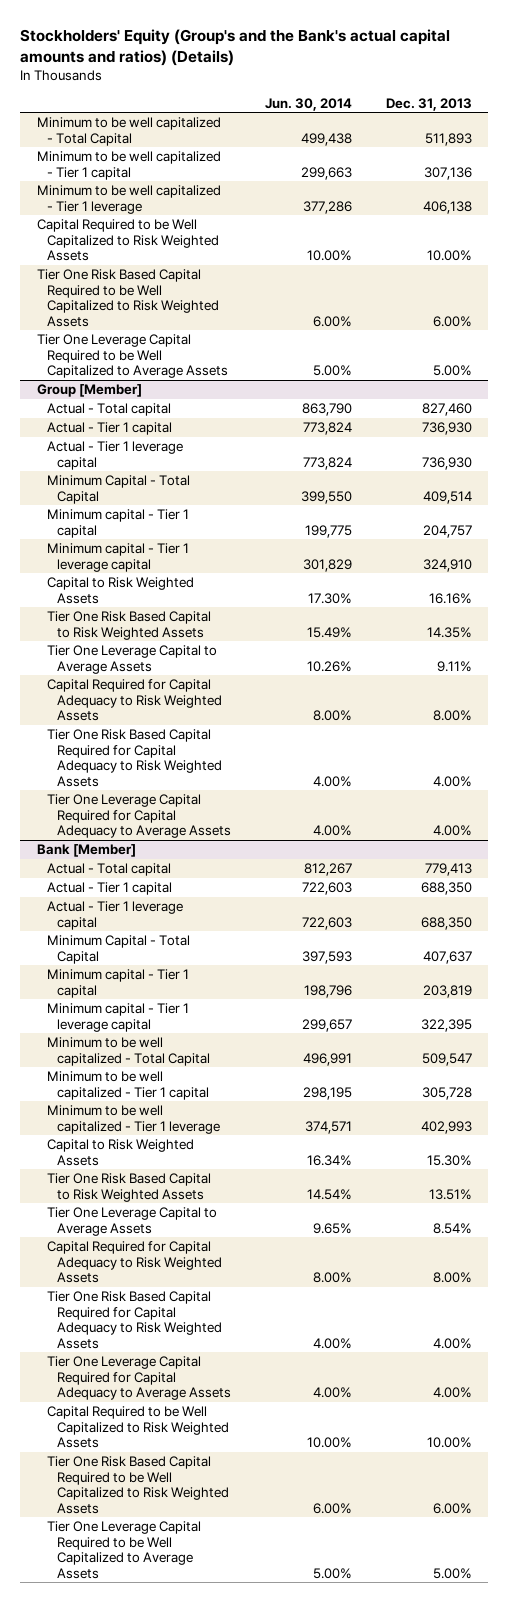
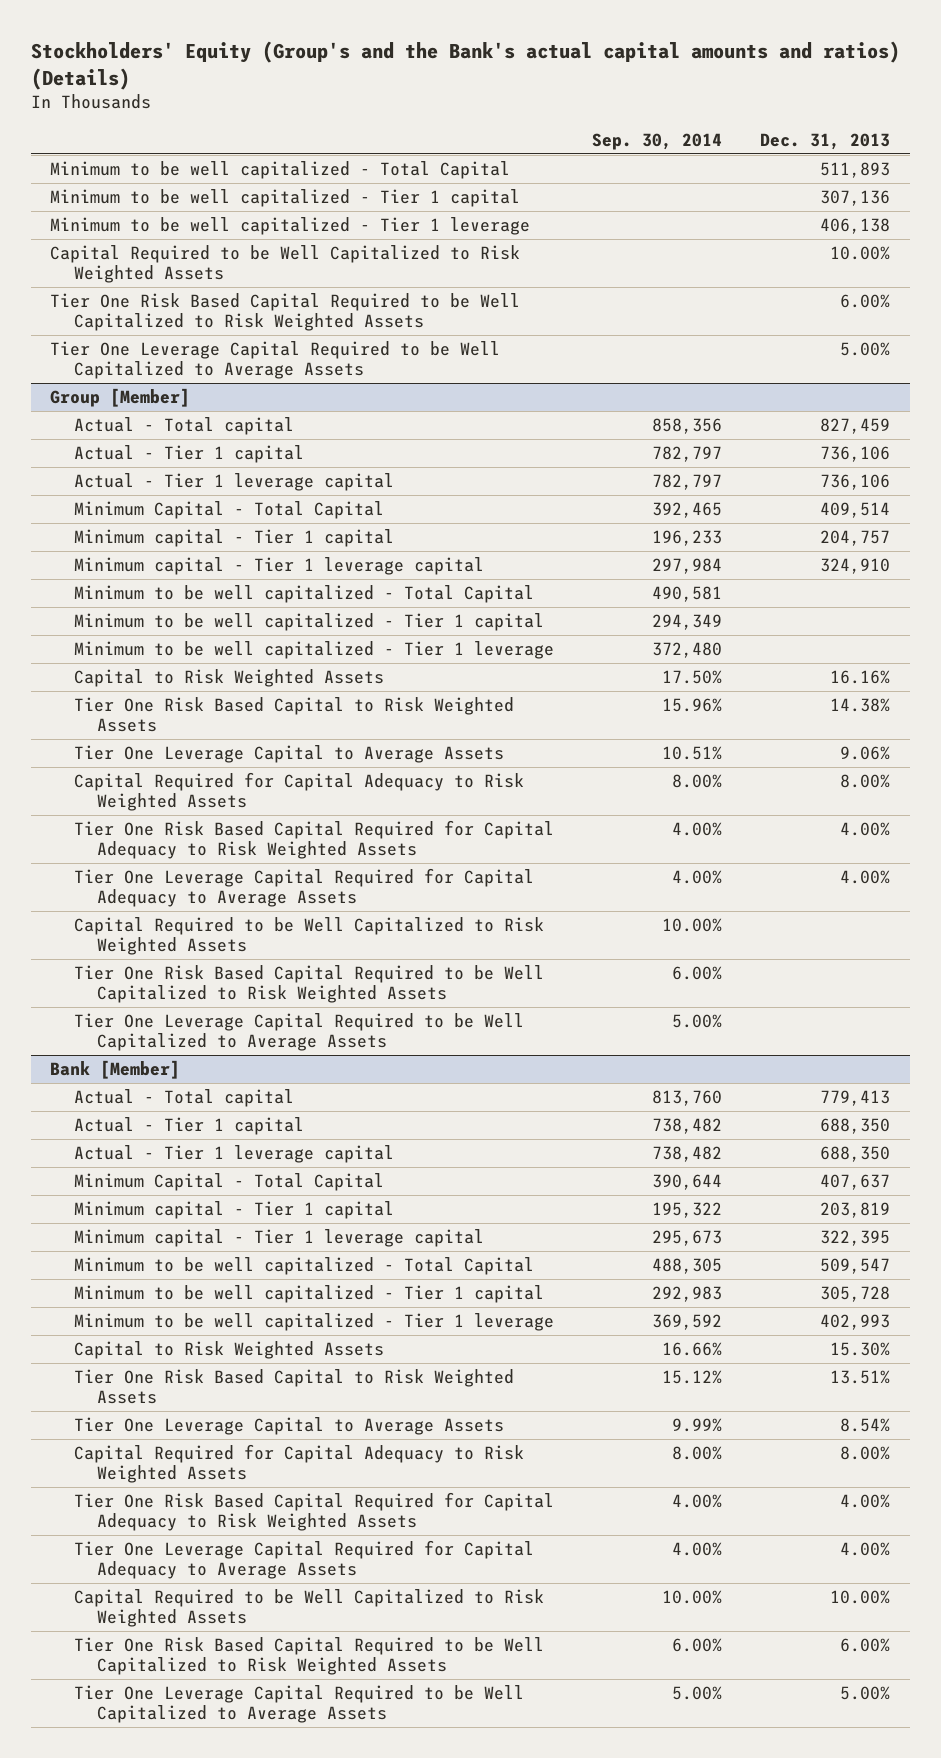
- | Jun. 30, 2014 | Dec. 31, 2013
+ | Sep. 30, 2014 | Dec. 31, 2013
@ Group [Member]
- Actual - Total capital | 863,790 | 827,460
- Actual - Tier 1 capital | 773,824 | 736,930
- Actual - Tier 1 leverage capital | 773,824 | 736,930
+ Actual - Total capital | 858,356 | 827,459
+ Actual - Tier 1 capital | 782,797 | 736,106
+ Actual - Tier 1 leverage capital | 782,797 | 736,106
+ Minimum to be well capitalized - Total Capital | 490,581 |
+ Minimum to be well capitalized - Tier 1 capital | 294,349 |
+ Minimum to be well capitalized - Tier 1 leverage | 372,480 |
- Tier One Risk Based Capital to Risk Weighted Assets | 15.49% | 14.35%
- Tier One Leverage Capital to Average Assets | 10.26% | 9.11%
+ Tier One Risk Based Capital to Risk Weighted Assets | 15.96% | 14.38%
+ Tier One Leverage Capital to Average Assets | 10.51% | 9.06%
+ Capital Required to be Well Capitalized to Risk Weighted Assets | 10.00% |
+ Tier One Risk Based Capital Required to be Well Capitalized to Risk Weighted Assets | 6.00% |
+ Tier One Leverage Capital Required to be Well Capitalized to Average Assets | 5.00% |

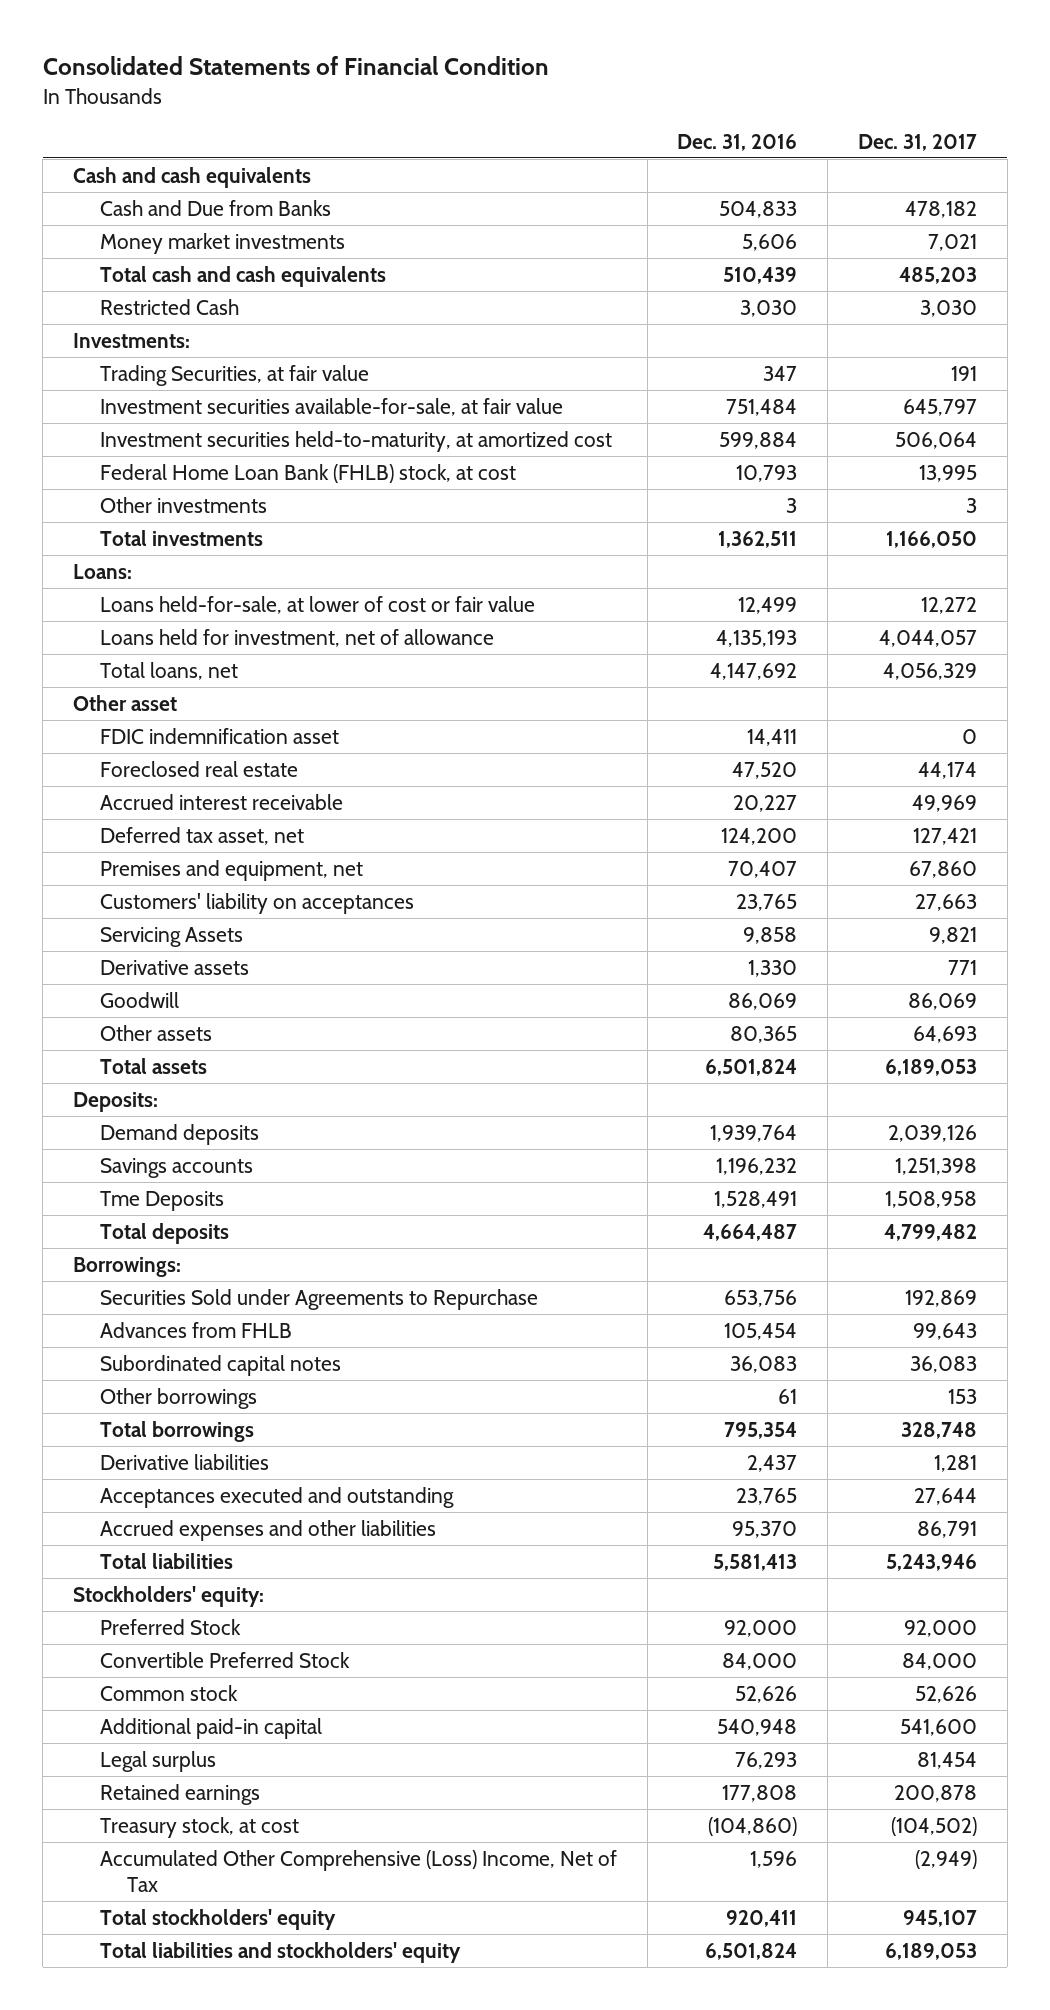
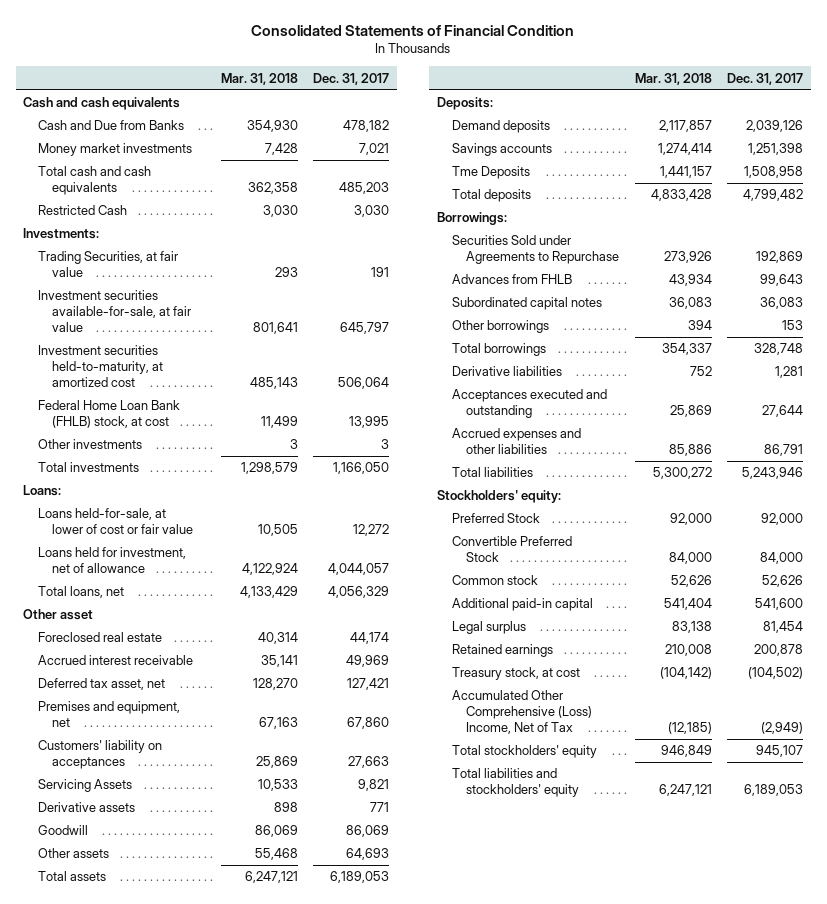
- | Dec. 31, 2016 | Dec. 31, 2017
+ | Mar. 31, 2018 | Dec. 31, 2017
- FDIC indemnification asset | 14,411 | 0

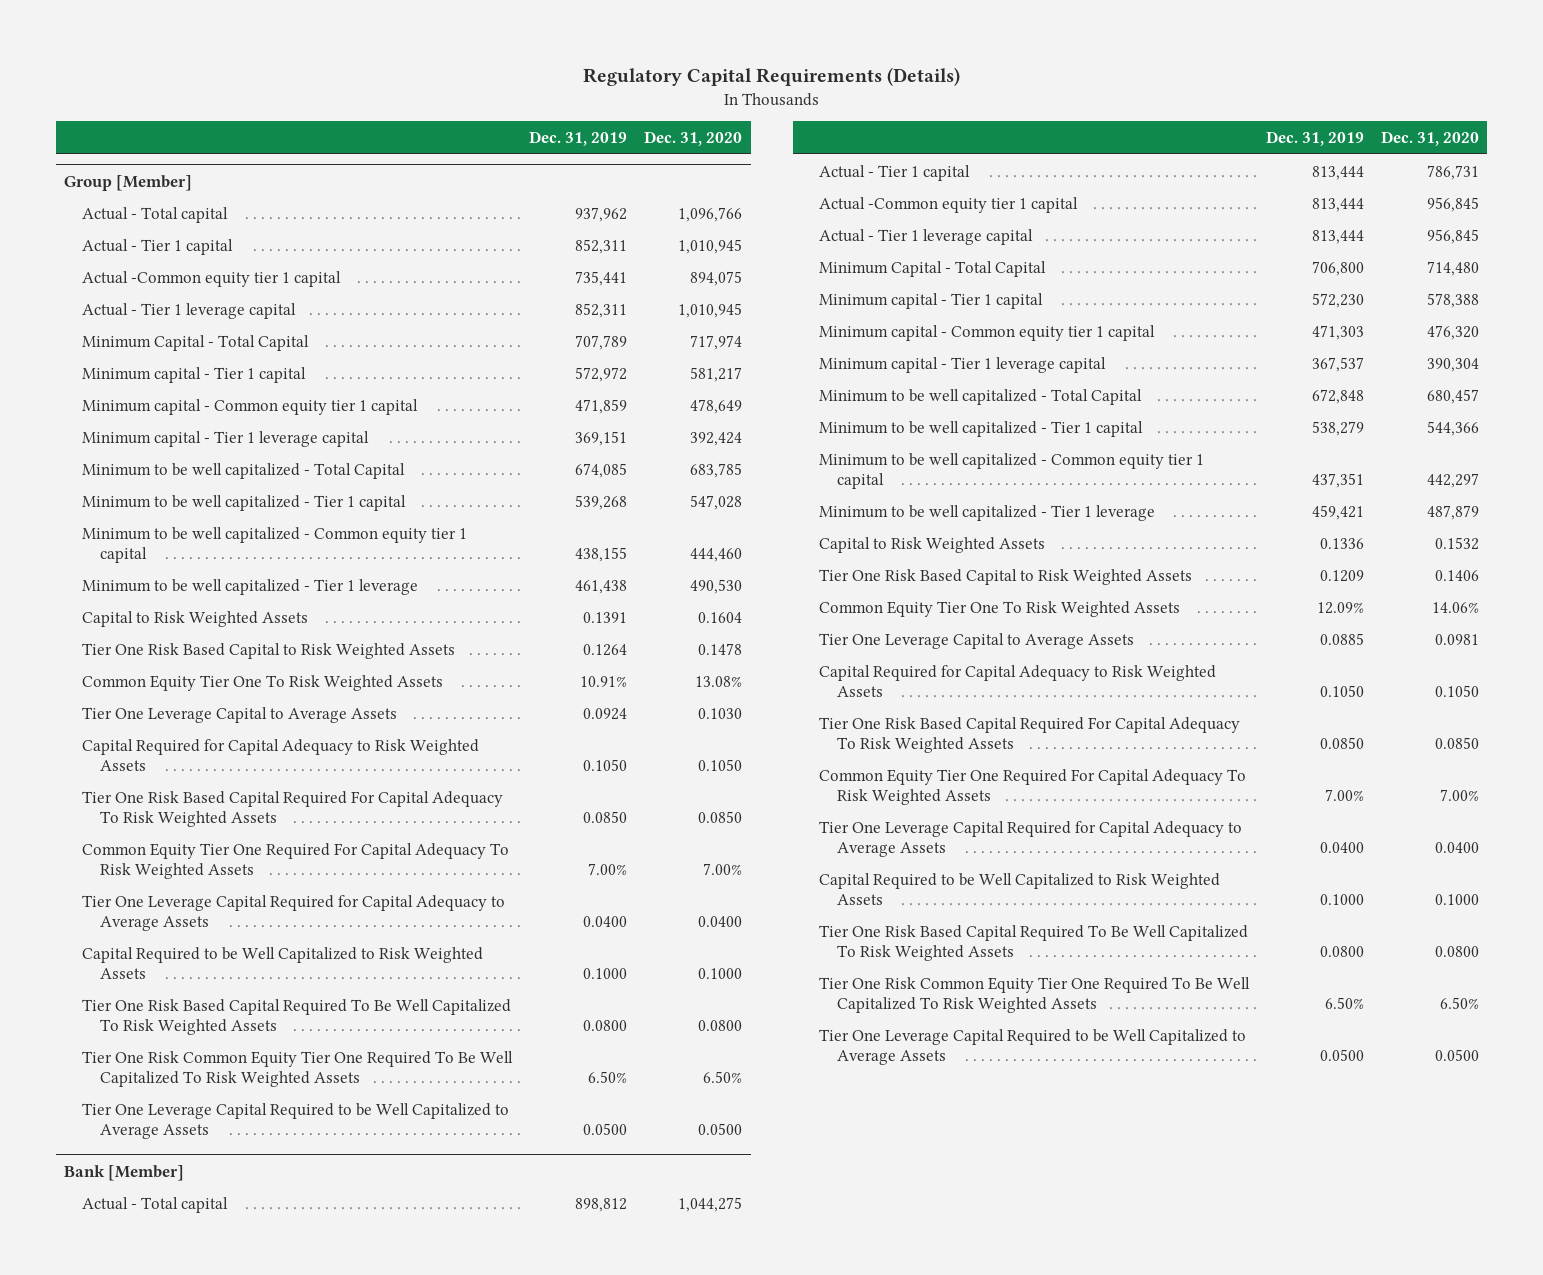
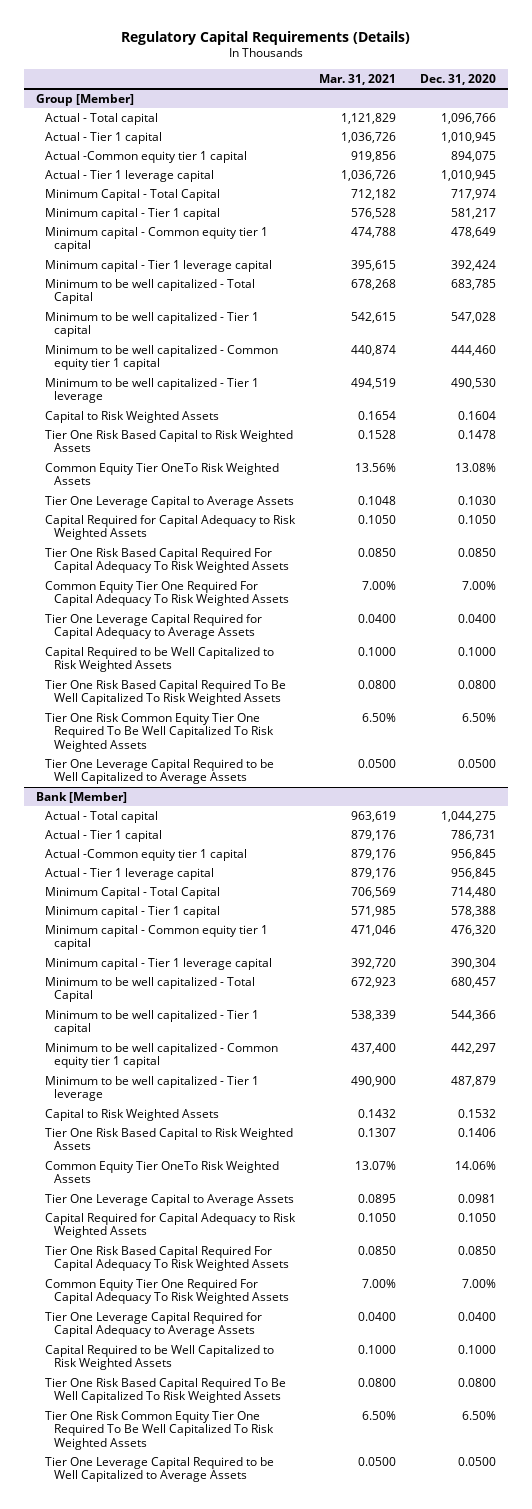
- | Dec. 31, 2019 | Dec. 31, 2020
+ | Mar. 31, 2021 | Dec. 31, 2020
@ Group [Member]
- Common Equity Tier One To Risk Weighted Assets | 10.91% | 13.08%
+ Common Equity Tier OneTo Risk Weighted Assets | 13.56% | 13.08%
@ Bank [Member]
- Common Equity Tier One To Risk Weighted Assets | 12.09% | 14.06%
+ Common Equity Tier OneTo Risk Weighted Assets | 13.07% | 14.06%

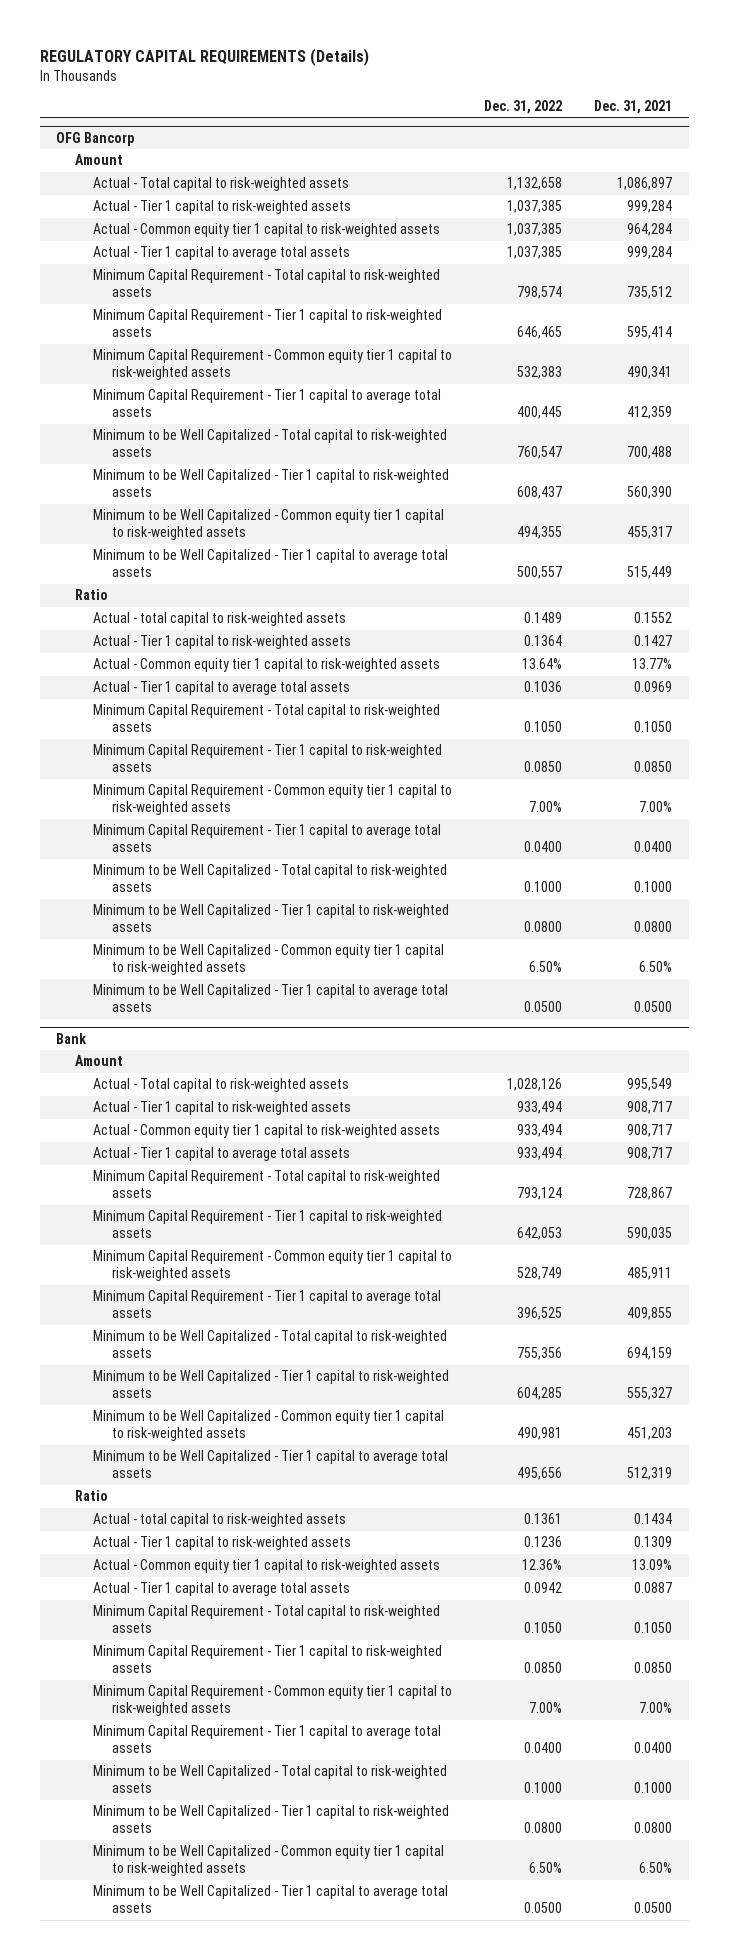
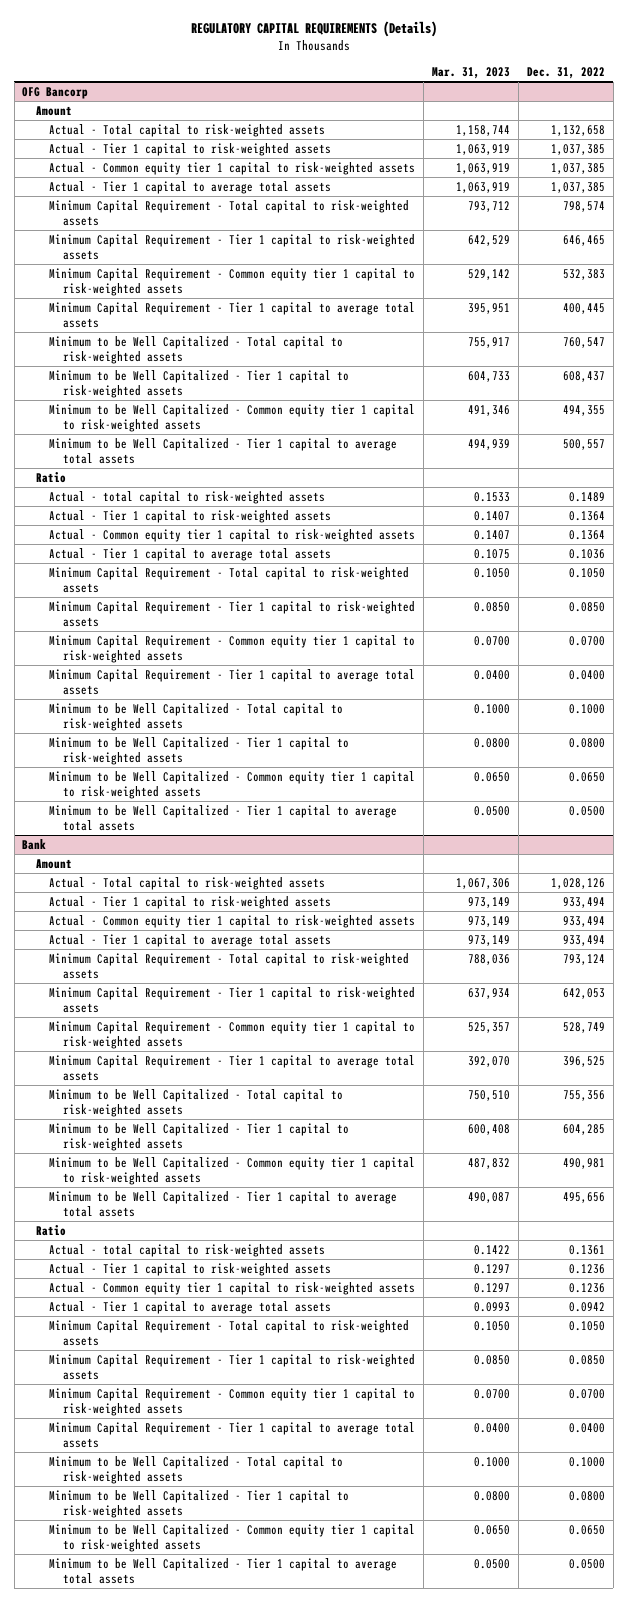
- | Dec. 31, 2022 | Dec. 31, 2021
+ | Mar. 31, 2023 | Dec. 31, 2022
@ OFG Bancorp
- Actual - Common equity tier 1 capital to risk-weighted assets | 13.64% | 13.77%
+ Actual - Common equity tier 1 capital to risk-weighted assets | 0.1407 | 0.1364
- Minimum Capital Requirement - Common equity tier 1 capital to risk-weighted assets | 7.00% | 7.00%
+ Minimum Capital Requirement - Common equity tier 1 capital to risk-weighted assets | 0.0700 | 0.0700
- Minimum to be Well Capitalized - Common equity tier 1 capital to risk-weighted assets | 6.50% | 6.50%
+ Minimum to be Well Capitalized - Common equity tier 1 capital to risk-weighted assets | 0.0650 | 0.0650
@ Bank
- Actual - Common equity tier 1 capital to risk-weighted assets | 12.36% | 13.09%
+ Actual - Common equity tier 1 capital to risk-weighted assets | 0.1297 | 0.1236
- Minimum Capital Requirement - Common equity tier 1 capital to risk-weighted assets | 7.00% | 7.00%
+ Minimum Capital Requirement - Common equity tier 1 capital to risk-weighted assets | 0.0700 | 0.0700
- Minimum to be Well Capitalized - Common equity tier 1 capital to risk-weighted assets | 6.50% | 6.50%
+ Minimum to be Well Capitalized - Common equity tier 1 capital to risk-weighted assets | 0.0650 | 0.0650

